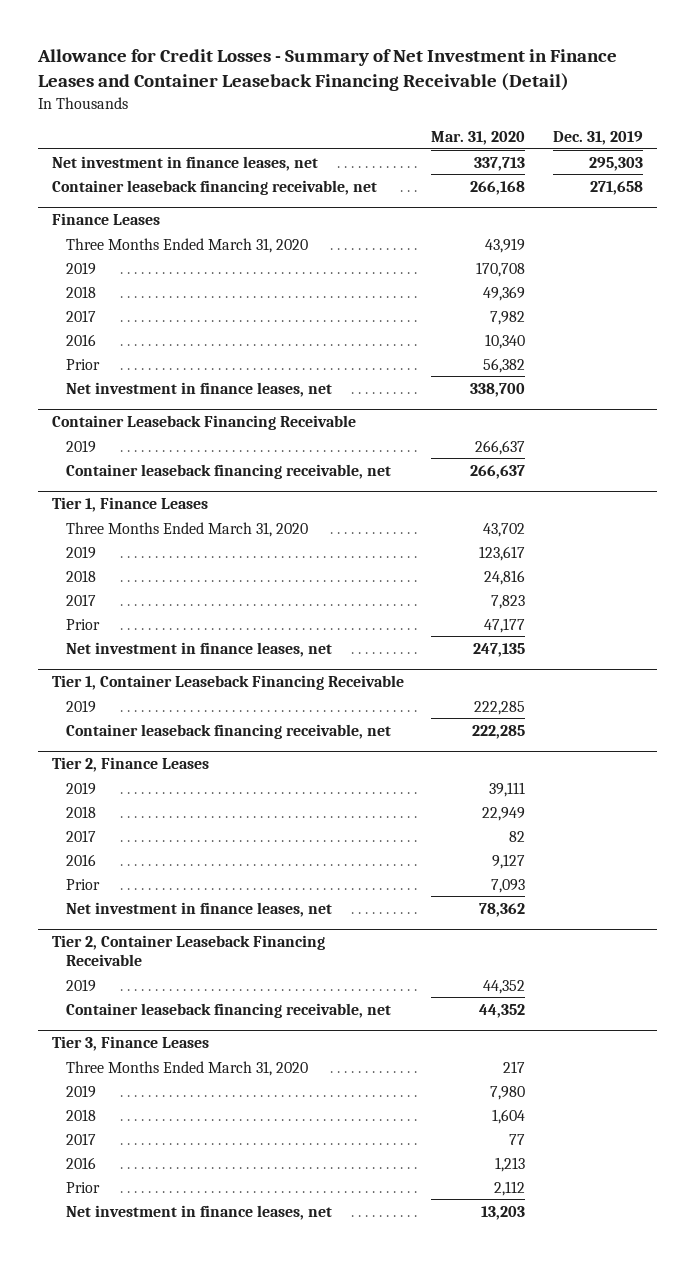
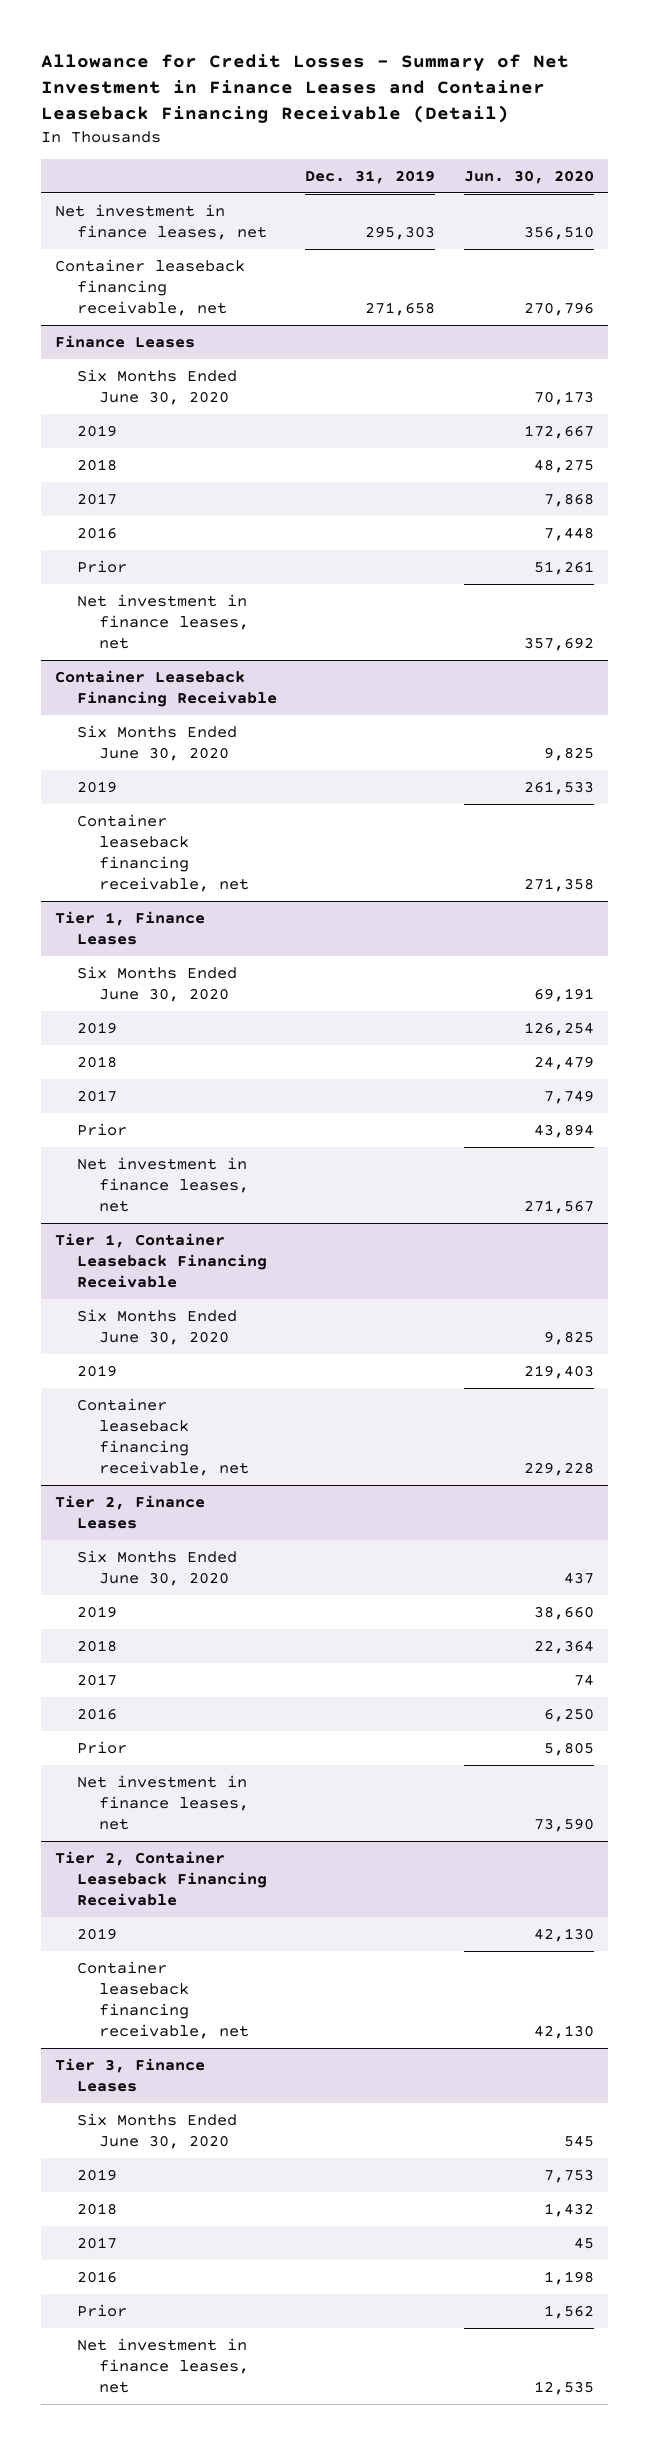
- | Mar. 31, 2020 | Dec. 31, 2019
+ | Dec. 31, 2019 | Jun. 30, 2020
@ Finance Leases
- Three Months Ended March 31, 2020 | 43,919 |
+ Six Months Ended June 30, 2020 | | 70,173
@ Container Leaseback Financing Receivable
+ Six Months Ended June 30, 2020 | | 9,825
@ Tier 1, Finance Leases
- Three Months Ended March 31, 2020 | 43,702 |
+ Six Months Ended June 30, 2020 | | 69,191
@ Tier 1, Container Leaseback Financing Receivable
+ Six Months Ended June 30, 2020 | | 9,825
@ Tier 2, Finance Leases
+ Six Months Ended June 30, 2020 | | 437
@ Tier 3, Finance Leases
- Three Months Ended March 31, 2020 | 217 |
+ Six Months Ended June 30, 2020 | | 545

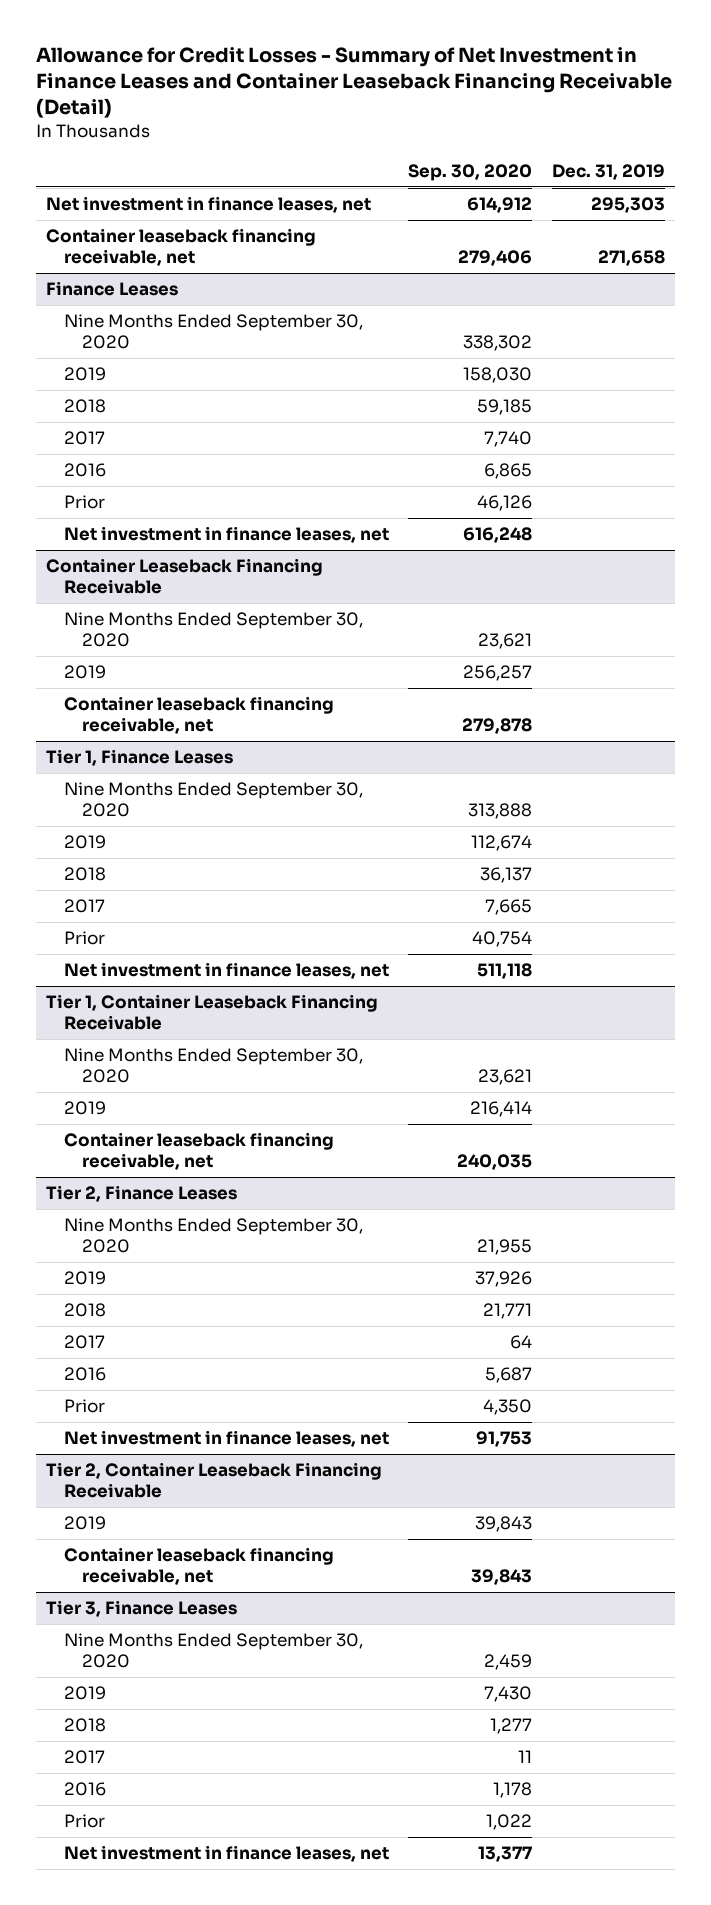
- | Dec. 31, 2019 | Jun. 30, 2020
+ | Sep. 30, 2020 | Dec. 31, 2019
@ Finance Leases
- Six Months Ended June 30, 2020 | | 70,173
+ Nine Months Ended September 30, 2020 | 338,302 |
@ Container Leaseback Financing Receivable
- Six Months Ended June 30, 2020 | | 9,825
+ Nine Months Ended September 30, 2020 | 23,621 |
@ Tier 1, Finance Leases
- Six Months Ended June 30, 2020 | | 69,191
+ Nine Months Ended September 30, 2020 | 313,888 |
@ Tier 1, Container Leaseback Financing Receivable
- Six Months Ended June 30, 2020 | | 9,825
+ Nine Months Ended September 30, 2020 | 23,621 |
@ Tier 2, Finance Leases
- Six Months Ended June 30, 2020 | | 437
+ Nine Months Ended September 30, 2020 | 21,955 |
@ Tier 3, Finance Leases
- Six Months Ended June 30, 2020 | | 545
+ Nine Months Ended September 30, 2020 | 2,459 |

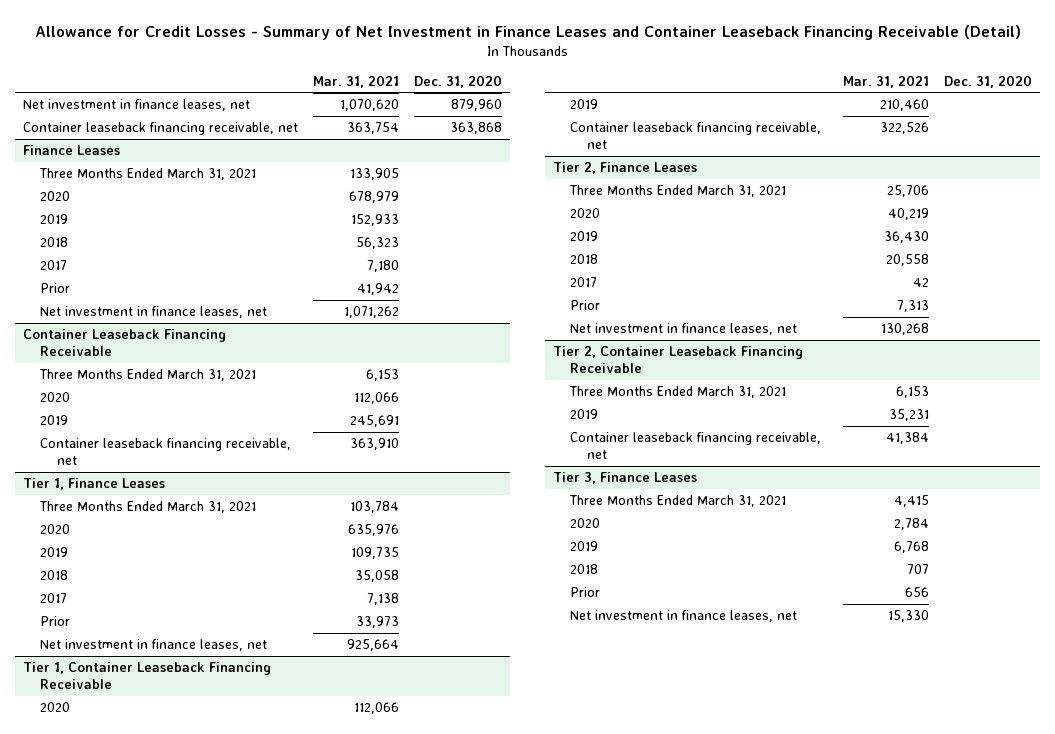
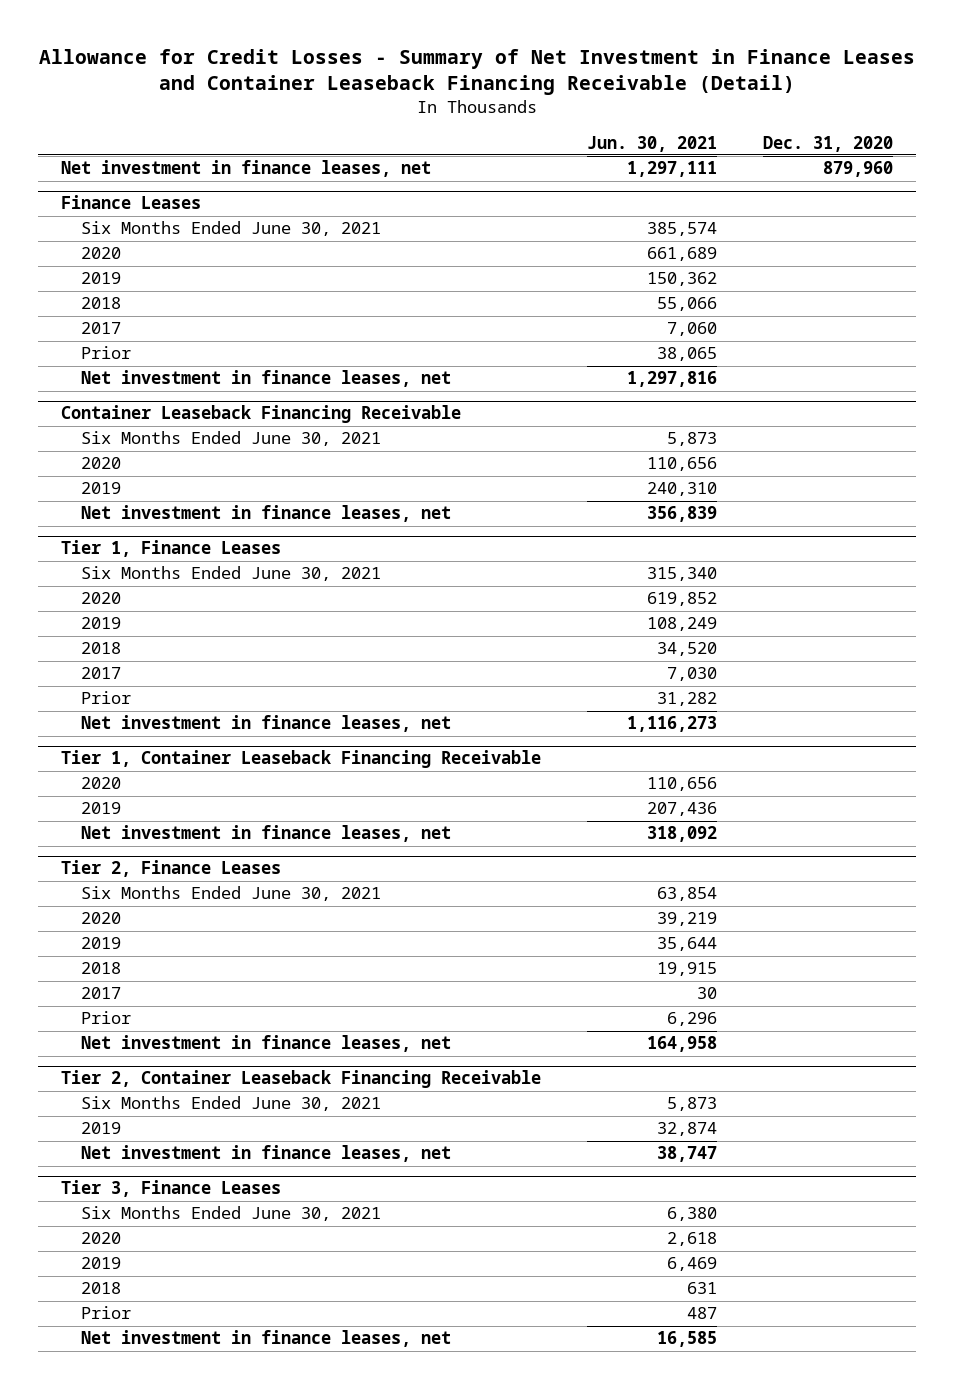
- | Mar. 31, 2021 | Dec. 31, 2020
+ | Jun. 30, 2021 | Dec. 31, 2020
- Container leaseback financing receivable, net | 363,754 | 363,868
@ Finance Leases
- Three Months Ended March 31, 2021 | 133,905 |
+ Six Months Ended June 30, 2021 | 385,574 |
@ Container Leaseback Financing Receivable
- Three Months Ended March 31, 2021 | 6,153 |
+ Six Months Ended June 30, 2021 | 5,873 |
- Container leaseback financing receivable, net | 363,910 |
+ Net investment in finance leases, net | 356,839 |
@ Tier 1, Finance Leases
- Three Months Ended March 31, 2021 | 103,784 |
+ Six Months Ended June 30, 2021 | 315,340 |
@ Tier 1, Container Leaseback Financing Receivable
- Container leaseback financing receivable, net | 322,526 |
+ Net investment in finance leases, net | 318,092 |
@ Tier 2, Finance Leases
- Three Months Ended March 31, 2021 | 25,706 |
+ Six Months Ended June 30, 2021 | 63,854 |
@ Tier 2, Container Leaseback Financing Receivable
- Three Months Ended March 31, 2021 | 6,153 |
+ Six Months Ended June 30, 2021 | 5,873 |
- Container leaseback financing receivable, net | 41,384 |
+ Net investment in finance leases, net | 38,747 |
@ Tier 3, Finance Leases
- Three Months Ended March 31, 2021 | 4,415 |
+ Six Months Ended June 30, 2021 | 6,380 |

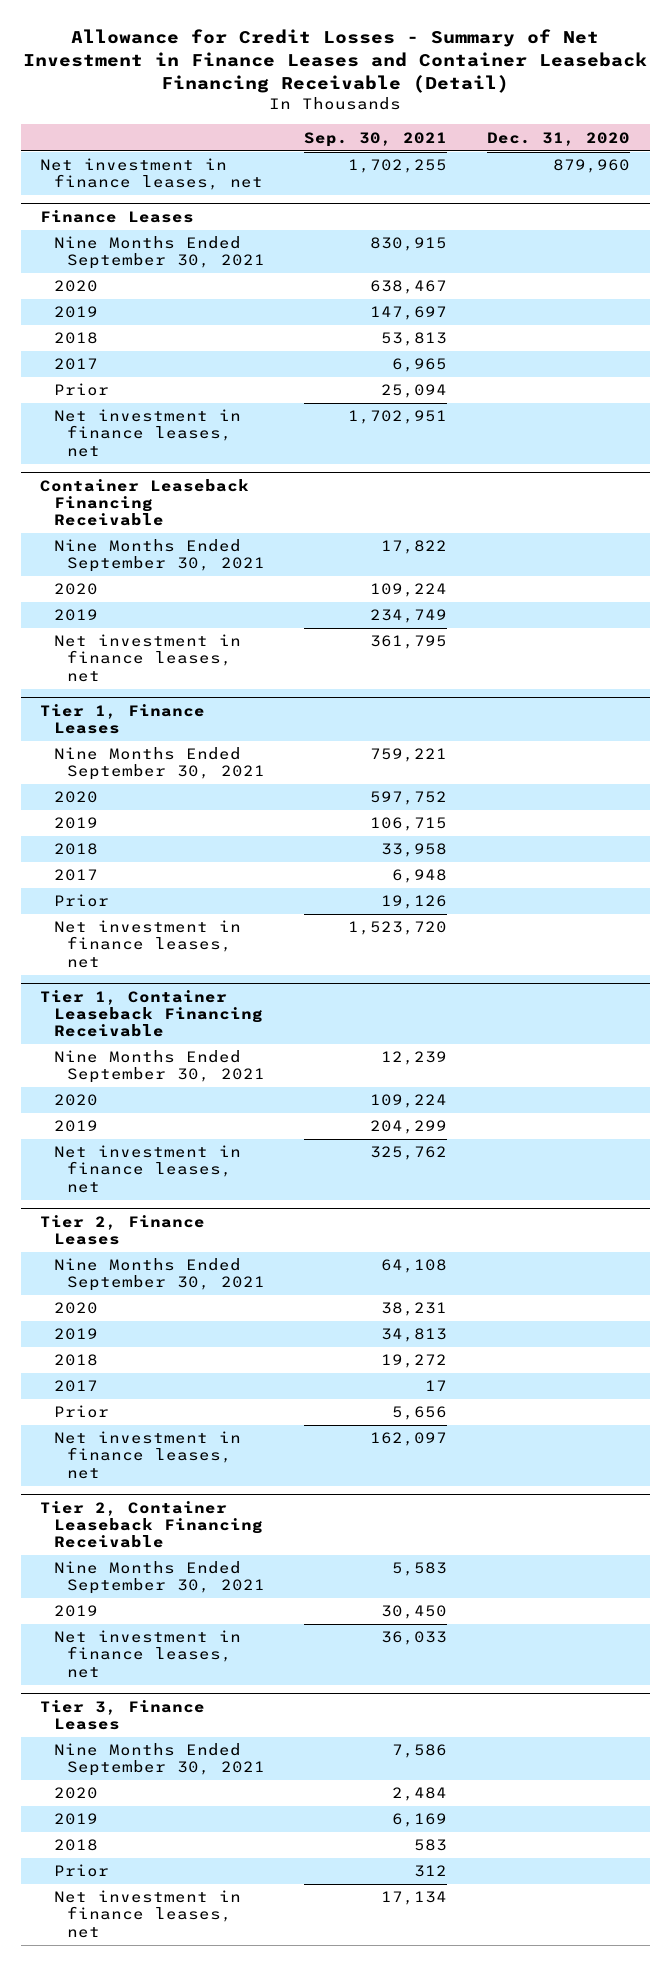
- | Jun. 30, 2021 | Dec. 31, 2020
+ | Sep. 30, 2021 | Dec. 31, 2020
@ Finance Leases
- Six Months Ended June 30, 2021 | 385,574 |
+ Nine Months Ended September 30, 2021 | 830,915 |
@ Container Leaseback Financing Receivable
- Six Months Ended June 30, 2021 | 5,873 |
+ Nine Months Ended September 30, 2021 | 17,822 |
@ Tier 1, Finance Leases
- Six Months Ended June 30, 2021 | 315,340 |
+ Nine Months Ended September 30, 2021 | 759,221 |
@ Tier 1, Container Leaseback Financing Receivable
+ Nine Months Ended September 30, 2021 | 12,239 |
@ Tier 2, Finance Leases
- Six Months Ended June 30, 2021 | 63,854 |
+ Nine Months Ended September 30, 2021 | 64,108 |
@ Tier 2, Container Leaseback Financing Receivable
- Six Months Ended June 30, 2021 | 5,873 |
+ Nine Months Ended September 30, 2021 | 5,583 |
@ Tier 3, Finance Leases
- Six Months Ended June 30, 2021 | 6,380 |
+ Nine Months Ended September 30, 2021 | 7,586 |

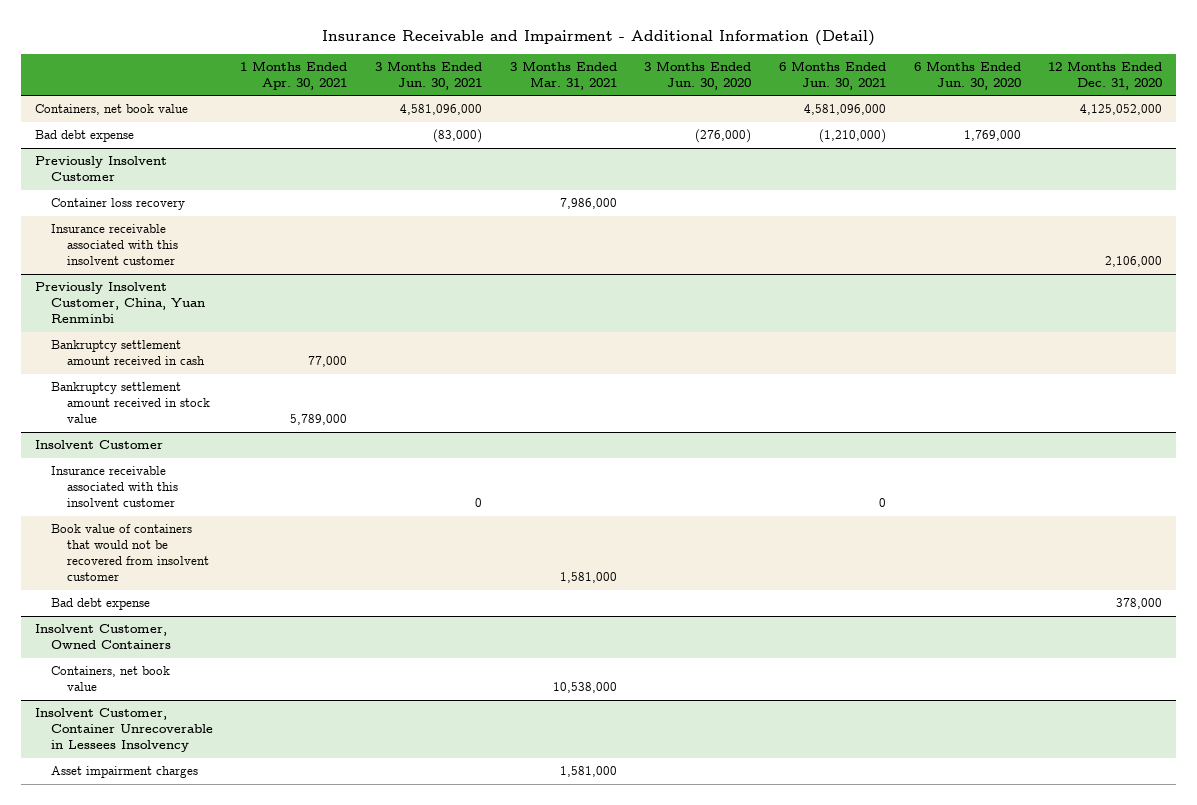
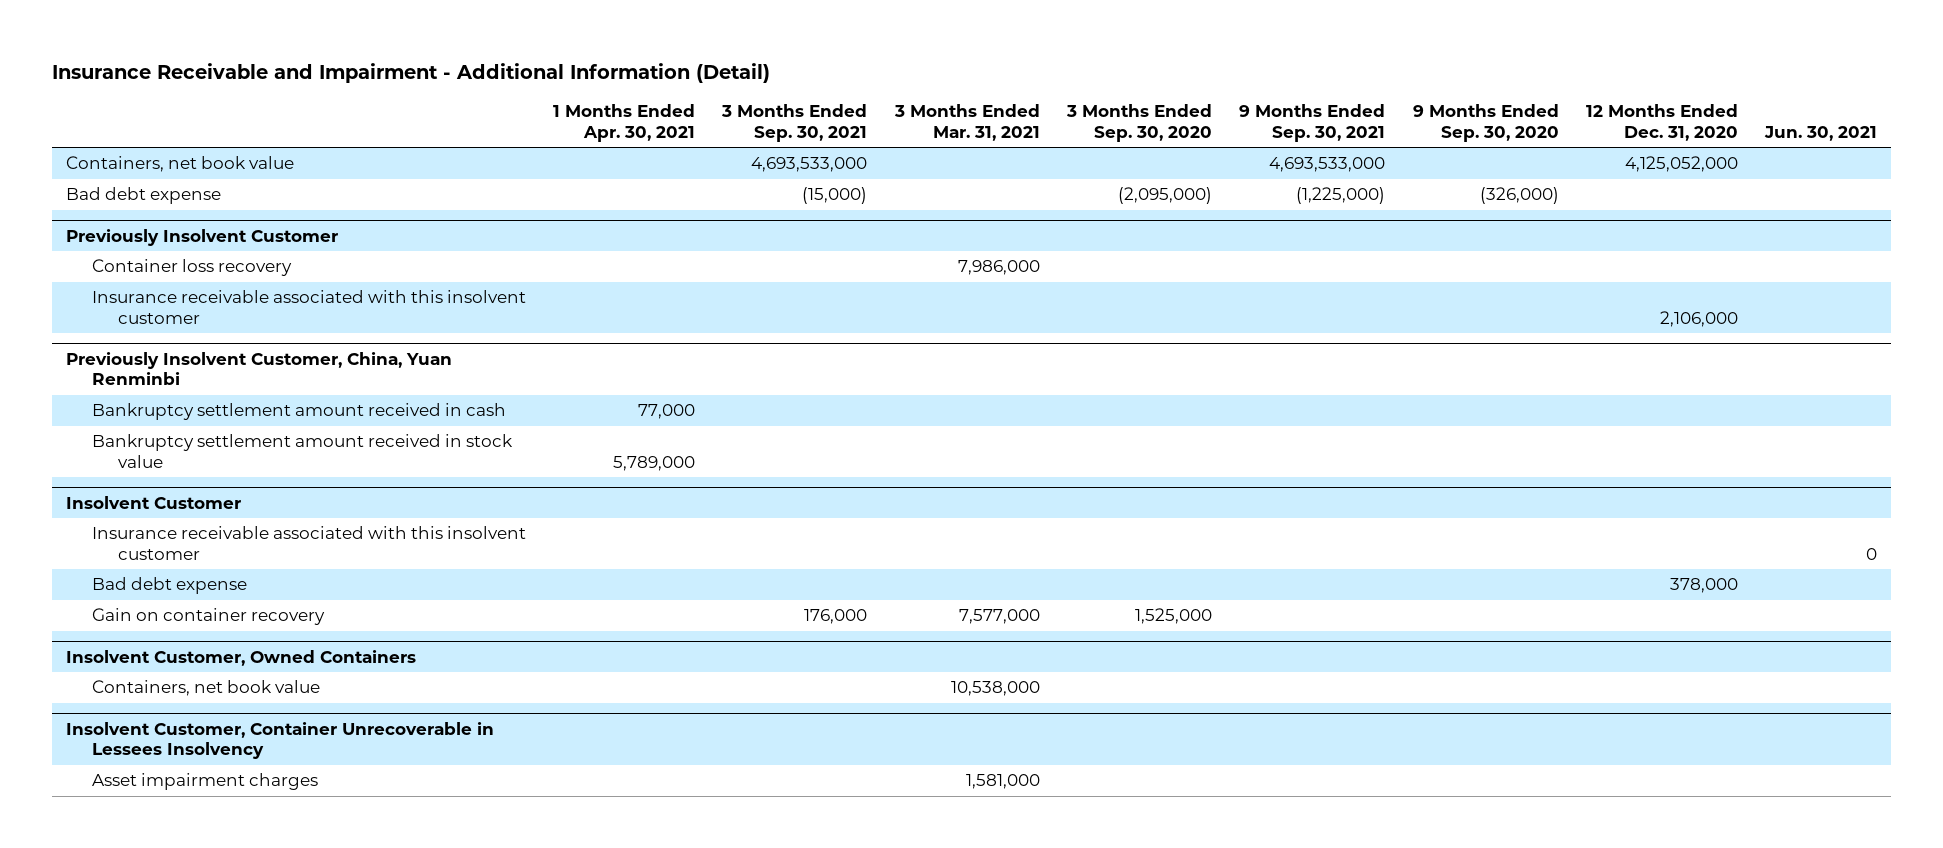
- | 1 Months Ended Apr. 30, 2021 | 3 Months Ended Jun. 30, 2021 | 3 Months Ended Mar. 31, 2021 | 3 Months Ended Jun. 30, 2020 | 6 Months Ended Jun. 30, 2021 | 6 Months Ended Jun. 30, 2020 | 12 Months Ended Dec. 31, 2020
+ | 1 Months Ended Apr. 30, 2021 | 3 Months Ended Sep. 30, 2021 | 3 Months Ended Mar. 31, 2021 | 3 Months Ended Sep. 30, 2020 | 9 Months Ended Sep. 30, 2021 | 9 Months Ended Sep. 30, 2020 | 12 Months Ended Dec. 31, 2020 | Jun. 30, 2021
@ Insolvent Customer
- Book value of containers that would not be recovered from insolvent customer | | | 1,581,000 | | | |
+ Gain on container recovery | | 176,000 | 7,577,000 | 1,525,000 | | | |

